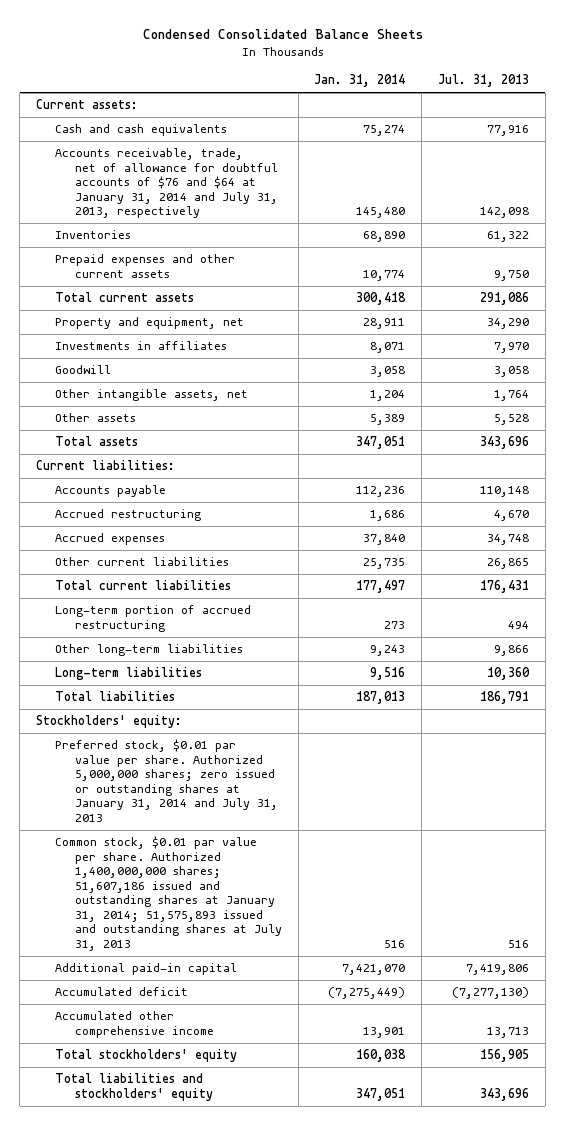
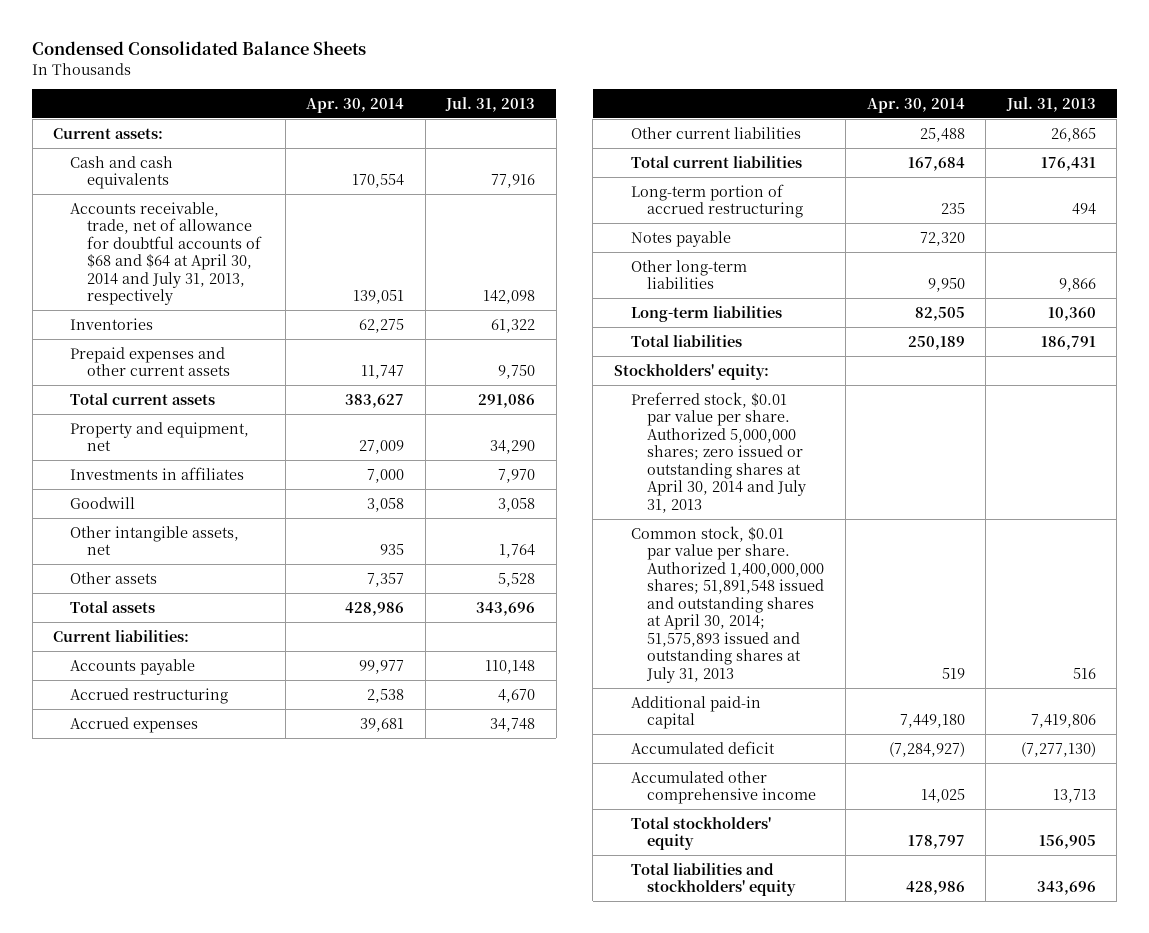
- | Jan. 31, 2014 | Jul. 31, 2013
+ | Apr. 30, 2014 | Jul. 31, 2013
- Accounts receivable, trade, net of allowance for doubtful accounts of $76 and $64 at January 31, 2014 and July 31, 2013, respectively | 145,480 | 142,098
+ Accounts receivable, trade, net of allowance for doubtful accounts of $68 and $64 at April 30, 2014 and July 31, 2013, respectively | 139,051 | 142,098
+ Notes payable | 72,320 |
- Preferred stock, $0.01 par value per share. Authorized 5,000,000 shares; zero issued or outstanding shares at January 31, 2014 and July 31, 2013
- Common stock, $0.01 par value per share. Authorized 1,400,000,000 shares; 51,607,186 issued and outstanding shares at January 31, 2014; 51,575,893 issued and outstanding shares at July 31, 2013 | 516 | 516
+ Preferred stock, $0.01 par value per share. Authorized 5,000,000 shares; zero issued or outstanding shares at April 30, 2014 and July 31, 2013
+ Common stock, $0.01 par value per share. Authorized 1,400,000,000 shares; 51,891,548 issued and outstanding shares at April 30, 2014; 51,575,893 issued and outstanding shares at July 31, 2013 | 519 | 516

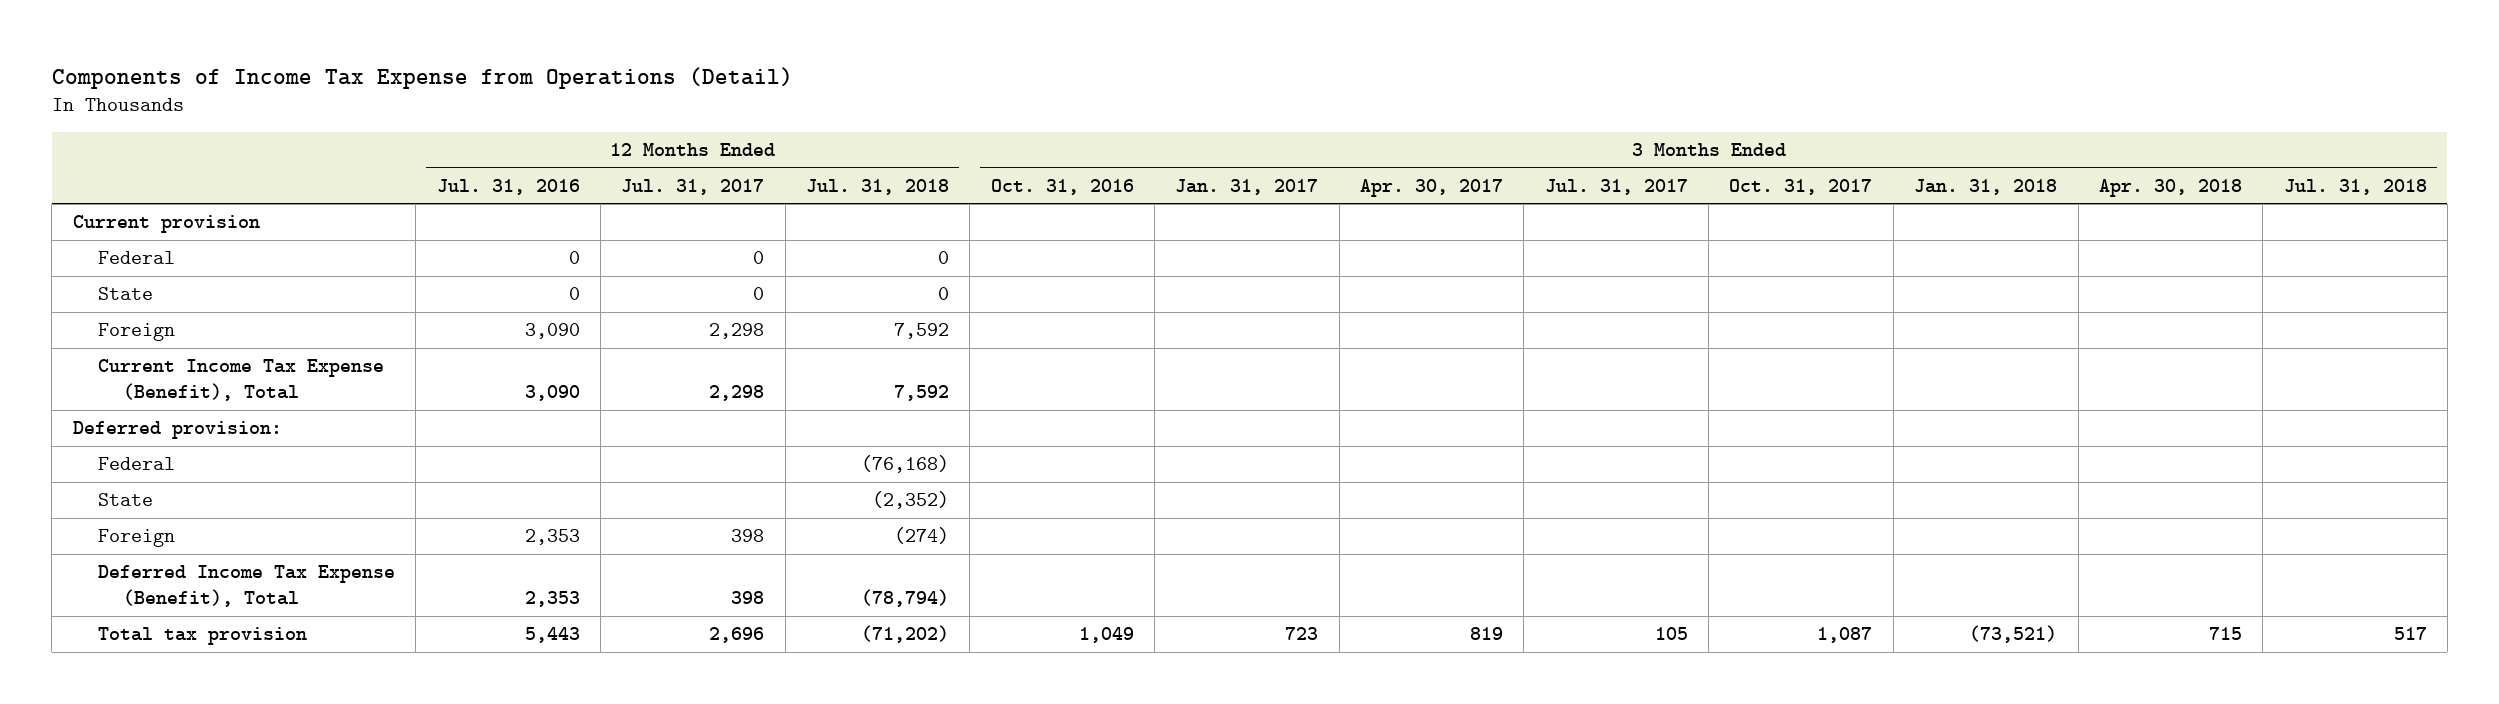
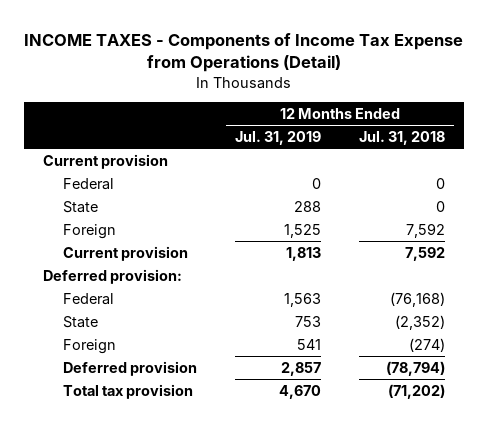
- Components of Income Tax Expense from Operations (Detail)
+ INCOME TAXES - Components of Income Tax Expense from Operations (Detail)
- | 12 Months Ended Jul. 31, 2016 | 12 Months Ended Jul. 31, 2017 | 12 Months Ended Jul. 31, 2018 | 3 Months Ended Oct. 31, 2016 | 3 Months Ended Jan. 31, 2017 | 3 Months Ended Apr. 30, 2017 | 3 Months Ended Jul. 31, 2017 | 3 Months Ended Oct. 31, 2017 | 3 Months Ended Jan. 31, 2018 | 3 Months Ended Apr. 30, 2018 | 3 Months Ended Jul. 31, 2018
+ | 12 Months Ended Jul. 31, 2019 | 12 Months Ended Jul. 31, 2018
- Current Income Tax Expense (Benefit), Total | 3,090 | 2,298 | 7,592 | | | | | | | |
+ Current provision | 1,813 | 7,592
- Deferred Income Tax Expense (Benefit), Total | 2,353 | 398 | (78,794) | | | | | | | |
+ Deferred provision | 2,857 | (78,794)

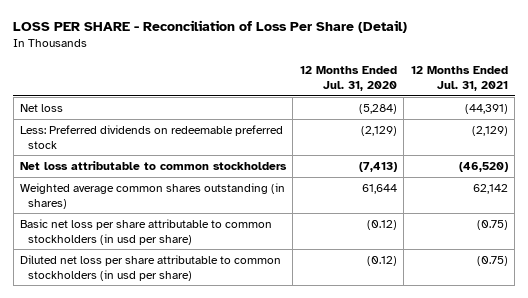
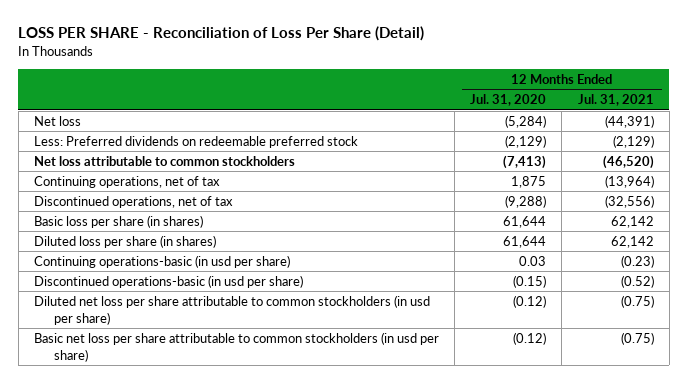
- Weighted average common shares outstanding (in shares) | 61,644 | 62,142
+ Continuing operations, net of tax | 1,875 | (13,964)
+ Discontinued operations, net of tax | (9,288) | (32,556)
+ Basic loss per share (in shares) | 61,644 | 62,142
+ Diluted loss per share (in shares) | 61,644 | 62,142
+ Continuing operations-basic (in usd per share) | 0.03 | (0.23)
+ Discontinued operations-basic (in usd per share) | (0.15) | (0.52)
moved down: Basic net loss per share attributable to common stockholders (in usd per share) | (0.12) | (0.75)

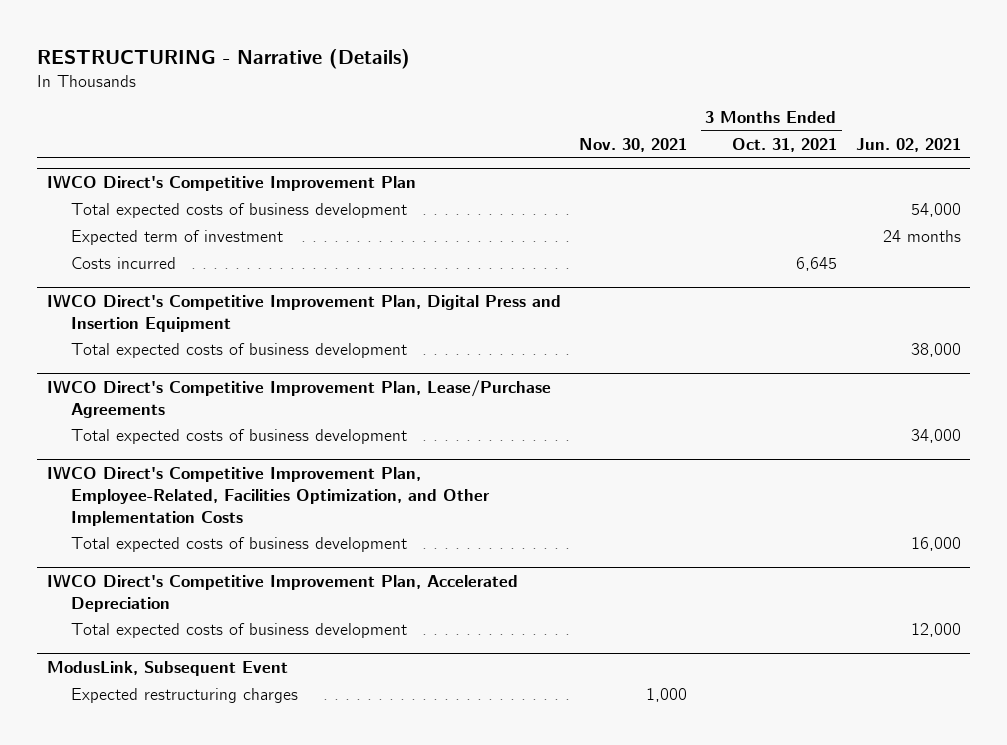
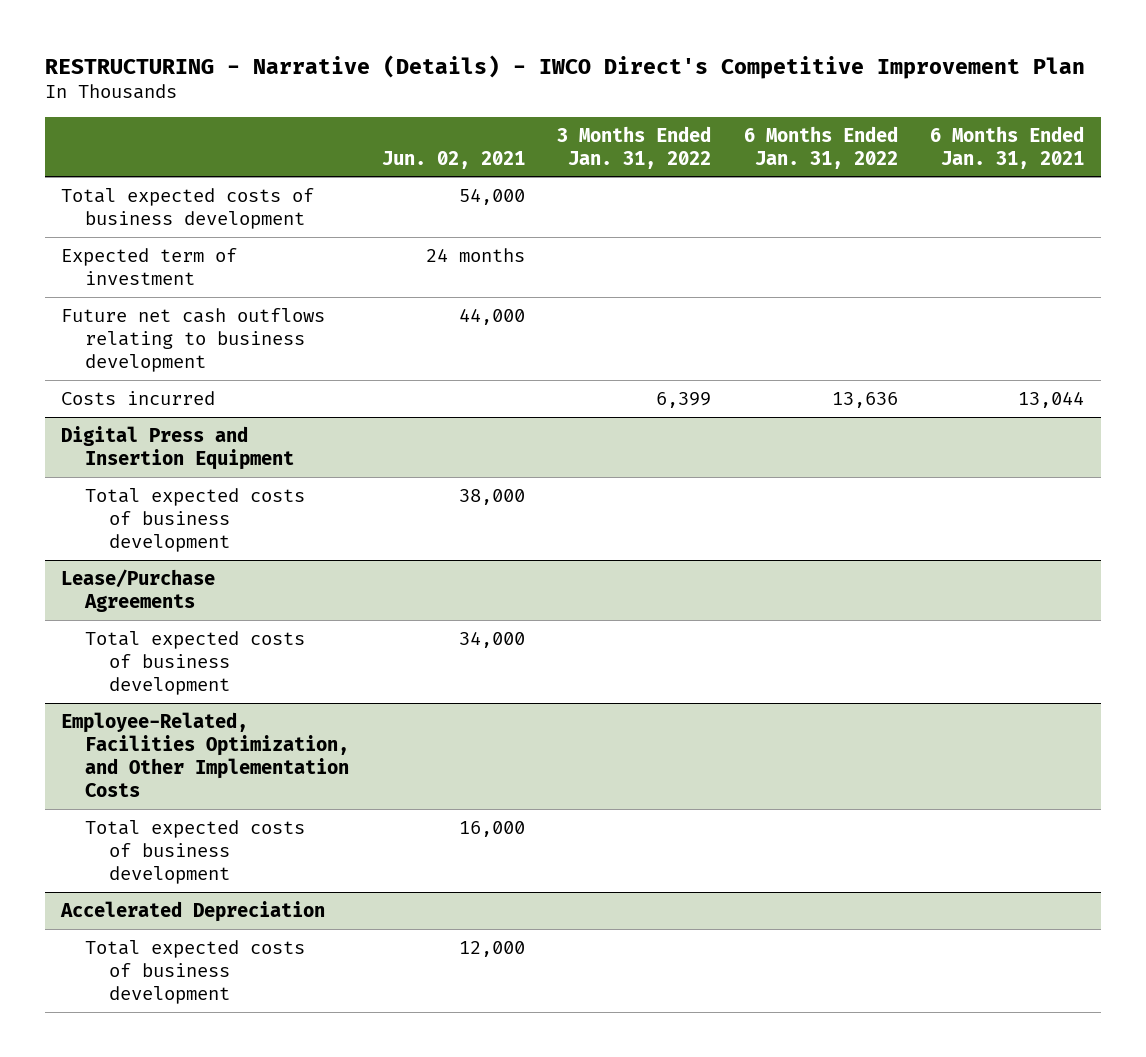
- RESTRUCTURING - Narrative (Details)
+ RESTRUCTURING - Narrative (Details) - IWCO Direct's Competitive Improvement Plan
- | Nov. 30, 2021 | 3 Months Ended Oct. 31, 2021 | Jun. 02, 2021
+ | Jun. 02, 2021 | 3 Months Ended Jan. 31, 2022 | 6 Months Ended Jan. 31, 2022 | 6 Months Ended Jan. 31, 2021
- IWCO Direct's Competitive Improvement Plan
+ Future net cash outflows relating to business development | 44,000 | | |
- IWCO Direct's Competitive Improvement Plan, Digital Press and Insertion Equipment
+ Digital Press and Insertion Equipment
- IWCO Direct's Competitive Improvement Plan, Lease/Purchase Agreements
+ Lease/Purchase Agreements
- IWCO Direct's Competitive Improvement Plan, Employee-Related, Facilities Optimization, and Other Implementation Costs
+ Employee-Related, Facilities Optimization, and Other Implementation Costs
- IWCO Direct's Competitive Improvement Plan, Accelerated Depreciation
+ Accelerated Depreciation
- ModusLink, Subsequent Event
- Expected restructuring charges | 1,000 | |

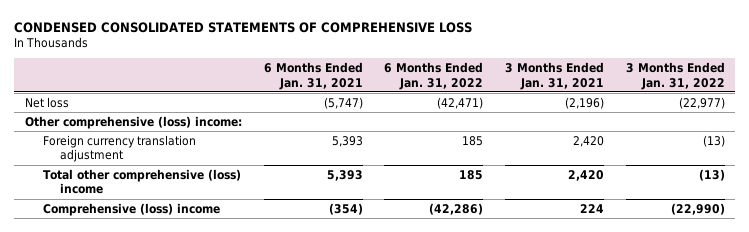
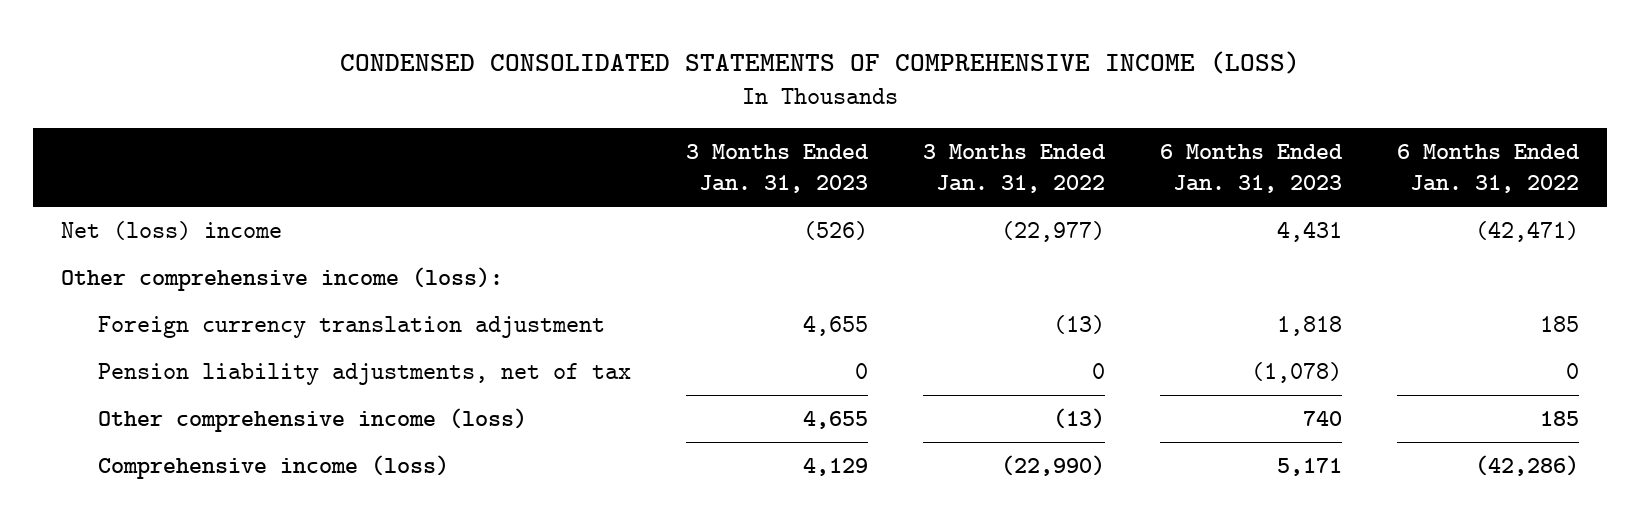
- CONDENSED CONSOLIDATED STATEMENTS OF COMPREHENSIVE LOSS
+ CONDENSED CONSOLIDATED STATEMENTS OF COMPREHENSIVE INCOME (LOSS)
- | 6 Months Ended Jan. 31, 2021 | 6 Months Ended Jan. 31, 2022 | 3 Months Ended Jan. 31, 2021 | 3 Months Ended Jan. 31, 2022
+ | 3 Months Ended Jan. 31, 2023 | 3 Months Ended Jan. 31, 2022 | 6 Months Ended Jan. 31, 2023 | 6 Months Ended Jan. 31, 2022
- Net loss | (5,747) | (42,471) | (2,196) | (22,977)
- Other comprehensive (loss) income:
+ Net (loss) income | (526) | (22,977) | 4,431 | (42,471)
+ Other comprehensive income (loss):
- Total other comprehensive (loss) income | 5,393 | 185 | 2,420 | (13)
- Comprehensive (loss) income | (354) | (42,286) | 224 | (22,990)
+ Pension liability adjustments, net of tax | 0 | 0 | (1,078) | 0
+ Other comprehensive income (loss) | 4,655 | (13) | 740 | 185
+ Comprehensive income (loss) | 4,129 | (22,990) | 5,171 | (42,286)

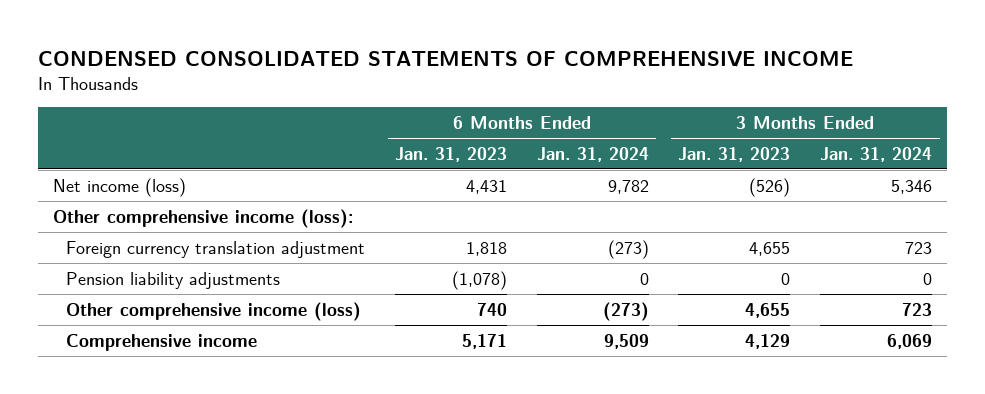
- CONDENSED CONSOLIDATED STATEMENTS OF COMPREHENSIVE INCOME (LOSS)
+ CONDENSED CONSOLIDATED STATEMENTS OF COMPREHENSIVE INCOME
- | 3 Months Ended Jan. 31, 2023 | 3 Months Ended Jan. 31, 2022 | 6 Months Ended Jan. 31, 2023 | 6 Months Ended Jan. 31, 2022
+ | 6 Months Ended Jan. 31, 2023 | 6 Months Ended Jan. 31, 2024 | 3 Months Ended Jan. 31, 2023 | 3 Months Ended Jan. 31, 2024
- Net (loss) income | (526) | (22,977) | 4,431 | (42,471)
+ Net income (loss) | 4,431 | 9,782 | (526) | 5,346
- Pension liability adjustments, net of tax | 0 | 0 | (1,078) | 0
+ Pension liability adjustments | (1,078) | 0 | 0 | 0
- Comprehensive income (loss) | 4,129 | (22,990) | 5,171 | (42,286)
+ Comprehensive income | 5,171 | 9,509 | 4,129 | 6,069

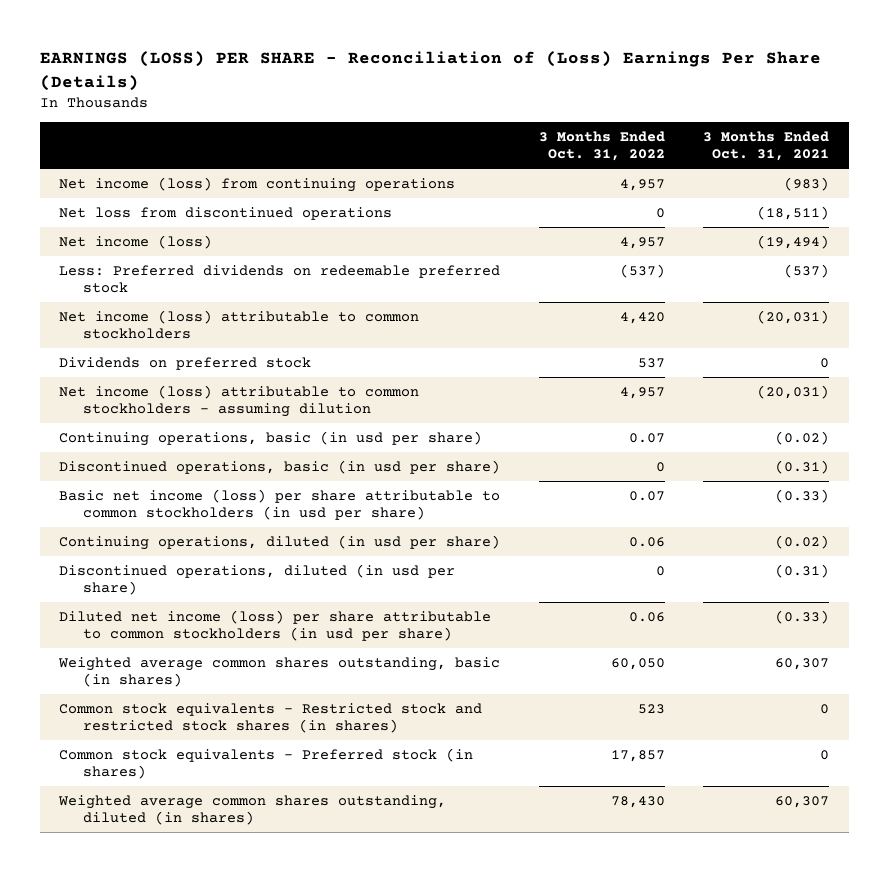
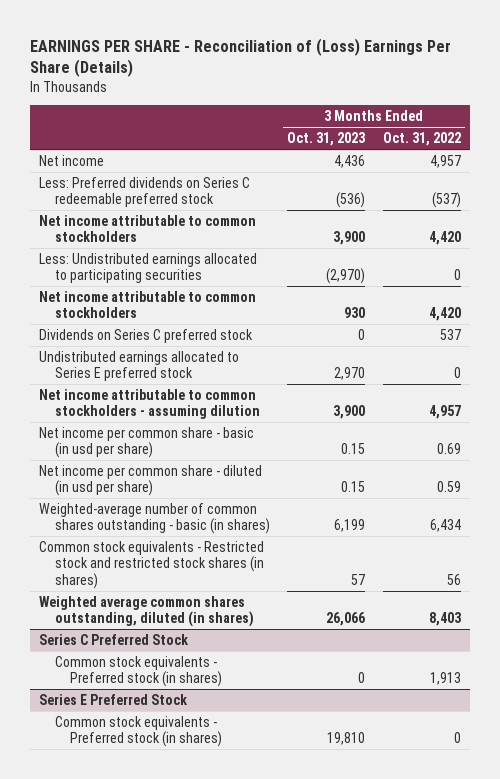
- EARNINGS (LOSS) PER SHARE - Reconciliation of (Loss) Earnings Per Share (Details)
+ EARNINGS PER SHARE - Reconciliation of (Loss) Earnings Per Share (Details)
- | 3 Months Ended Oct. 31, 2022 | 3 Months Ended Oct. 31, 2021
+ | 3 Months Ended Oct. 31, 2023 | 3 Months Ended Oct. 31, 2022
- Net income (loss) from continuing operations | 4,957 | (983)
- Net loss from discontinued operations | 0 | (18,511)
- Net income (loss) | 4,957 | (19,494)
- Less: Preferred dividends on redeemable preferred stock | (537) | (537)
- Net income (loss) attributable to common stockholders | 4,420 | (20,031)
- Dividends on preferred stock | 537 | 0
- Net income (loss) attributable to common stockholders - assuming dilution | 4,957 | (20,031)
- Continuing operations, basic (in usd per share) | 0.07 | (0.02)
- Discontinued operations, basic (in usd per share) | 0 | (0.31)
- Basic net income (loss) per share attributable to common stockholders (in usd per share) | 0.07 | (0.33)
- Continuing operations, diluted (in usd per share) | 0.06 | (0.02)
- Discontinued operations, diluted (in usd per share) | 0 | (0.31)
- Diluted net income (loss) per share attributable to common stockholders (in usd per share) | 0.06 | (0.33)
- Weighted average common shares outstanding, basic (in shares) | 60,050 | 60,307
- Common stock equivalents - Restricted stock and restricted stock shares (in shares) | 523 | 0
- Common stock equivalents - Preferred stock (in shares) | 17,857 | 0
- Weighted average common shares outstanding, diluted (in shares) | 78,430 | 60,307
+ Net income | 4,436 | 4,957
+ Less: Preferred dividends on Series C redeemable preferred stock | (536) | (537)
+ Net income attributable to common stockholders | 3,900 | 4,420
+ Less: Undistributed earnings allocated to participating securities | (2,970) | 0
+ Net income attributable to common stockholders | 930 | 4,420
+ Dividends on Series C preferred stock | 0 | 537
+ Undistributed earnings allocated to Series E preferred stock | 2,970 | 0
+ Net income attributable to common stockholders - assuming dilution | 3,900 | 4,957
+ Net income per common share - basic (in usd per share) | 0.15 | 0.69
+ Net income per common share - diluted (in usd per share) | 0.15 | 0.59
+ Weighted-average number of common shares outstanding - basic (in shares) | 6,199 | 6,434
+ Common stock equivalents - Restricted stock and restricted stock shares (in shares) | 57 | 56
+ Weighted average common shares outstanding, diluted (in shares) | 26,066 | 8,403
+ Series C Preferred Stock
+ Common stock equivalents - Preferred stock (in shares) | 0 | 1,913
+ Series E Preferred Stock
+ Common stock equivalents - Preferred stock (in shares) | 19,810 | 0

